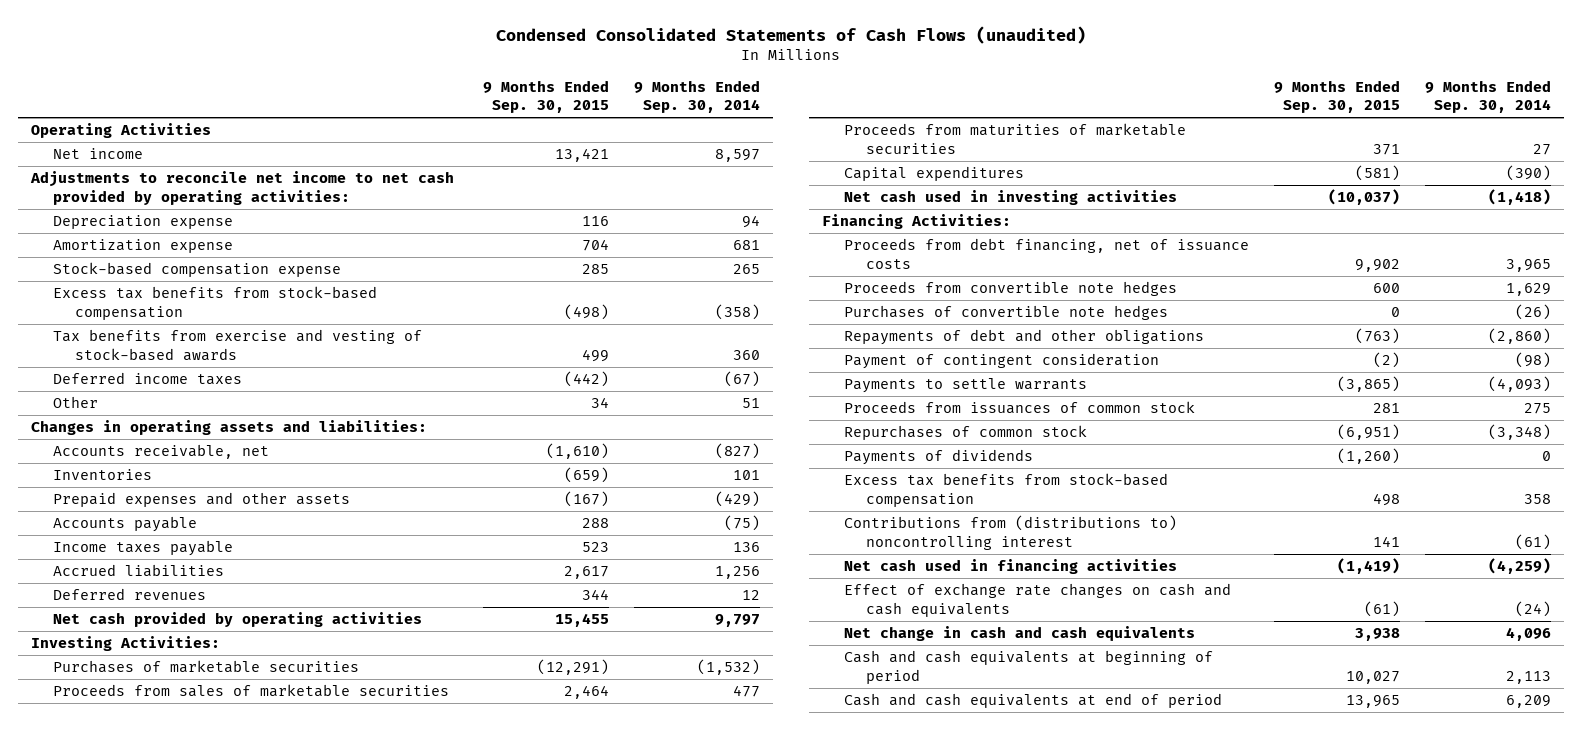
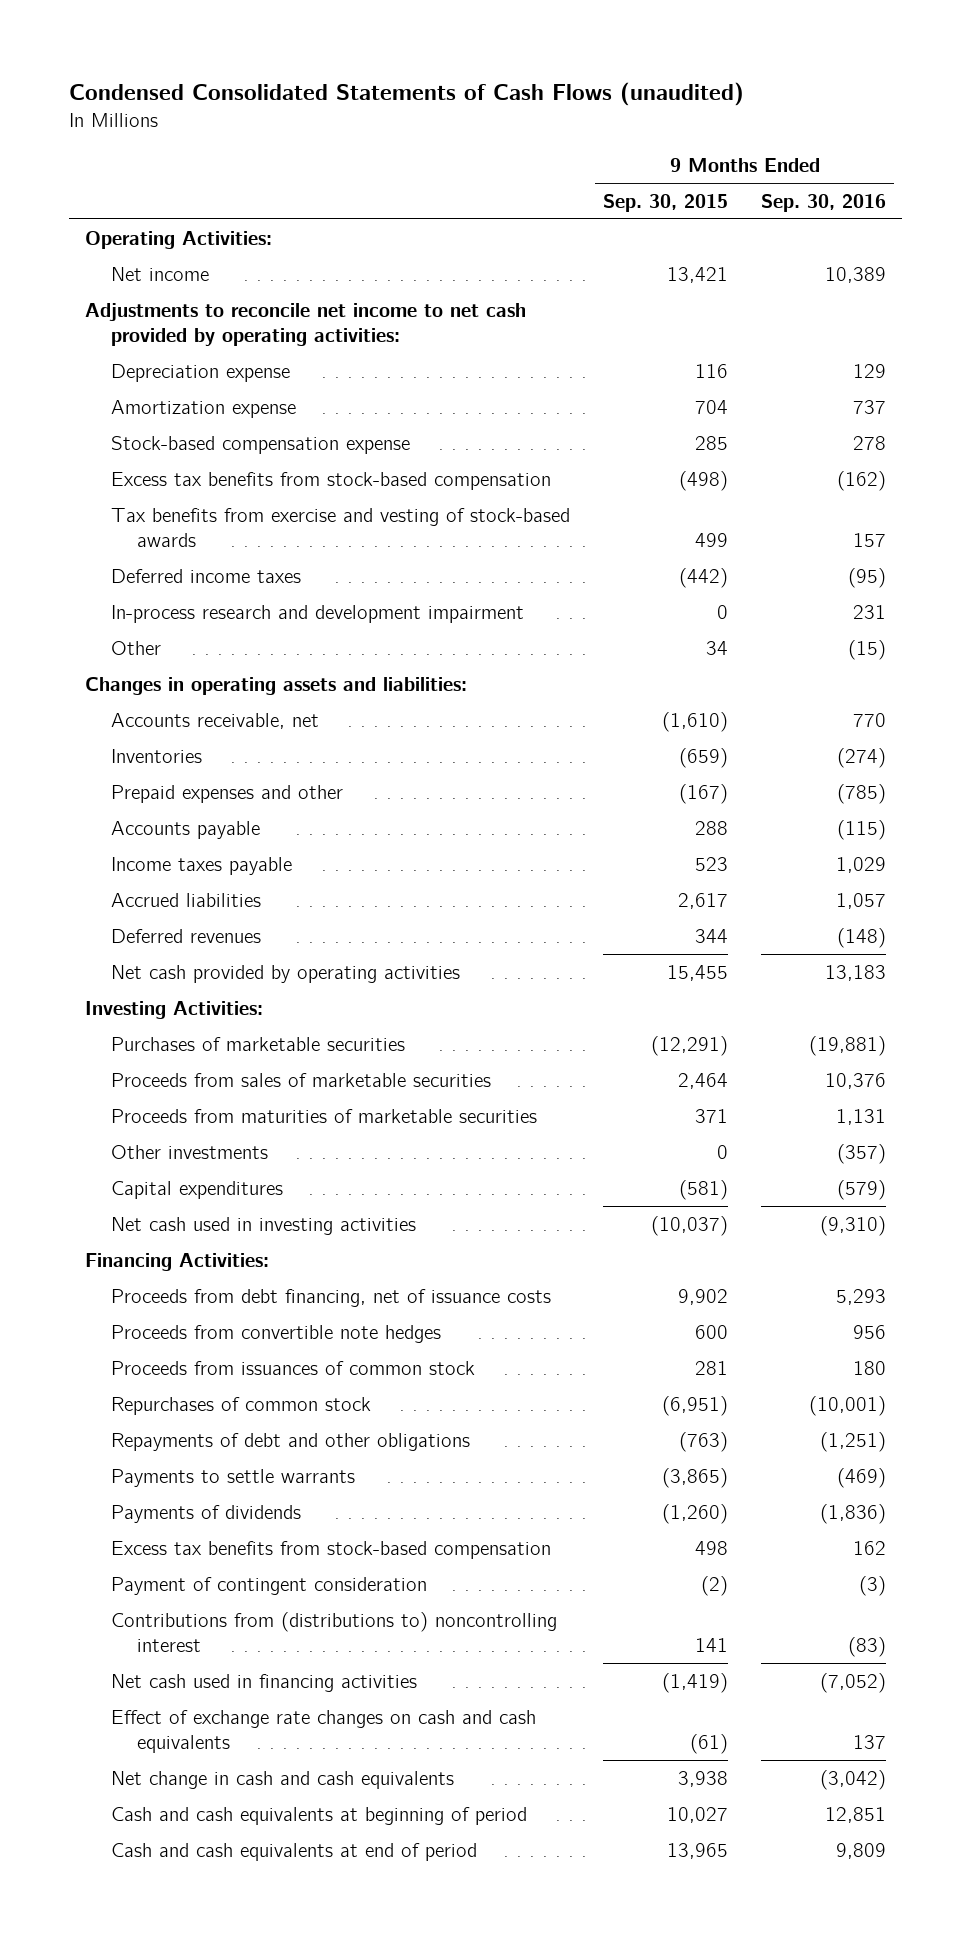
- | 9 Months Ended Sep. 30, 2015 | 9 Months Ended Sep. 30, 2014
+ | 9 Months Ended Sep. 30, 2015 | 9 Months Ended Sep. 30, 2016
- Operating Activities
+ Operating Activities:
+ In-process research and development impairment | 0 | 231
- Prepaid expenses and other assets | (167) | (429)
+ Prepaid expenses and other | (167) | (785)
+ Other investments | 0 | (357)
- Purchases of convertible note hedges | 0 | (26)
moved down: Repayments of debt and other obligations | (763) | (1,251)
moved down: Payments to settle warrants | (3,865) | (469)
moved down: Payment of contingent consideration | (2) | (3)

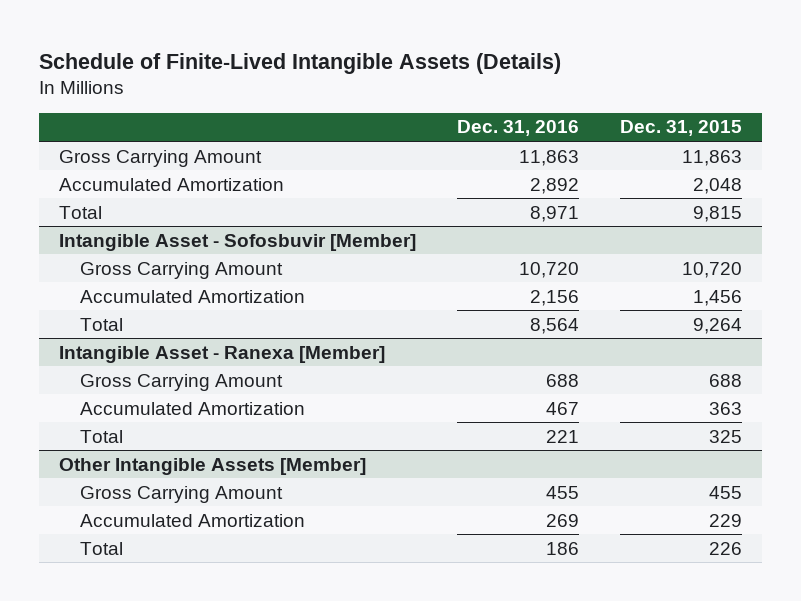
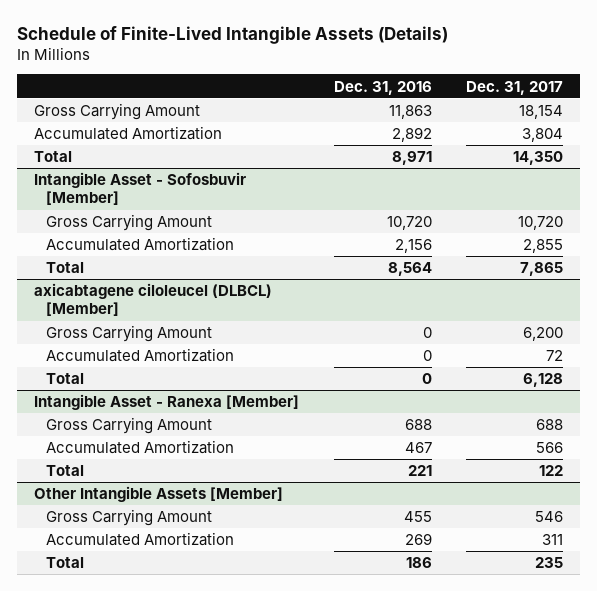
- | Dec. 31, 2016 | Dec. 31, 2015
+ | Dec. 31, 2016 | Dec. 31, 2017
+ axicabtagene ciloleucel (DLBCL) [Member]
+ Gross Carrying Amount | 0 | 6,200
+ Accumulated Amortization | 0 | 72
+ Total | 0 | 6,128

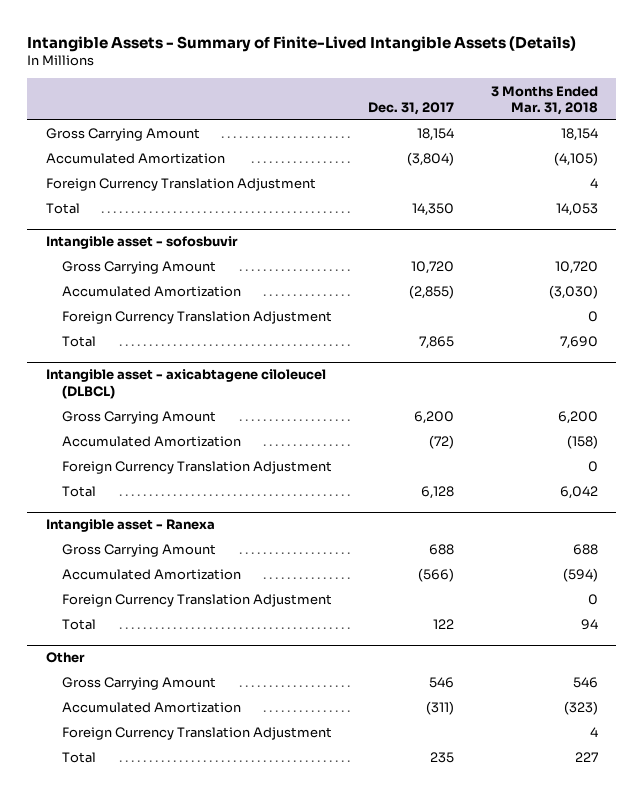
- Schedule of Finite-Lived Intangible Assets (Details)
+ Intangible Assets - Summary of Finite-Lived Intangible Assets (Details)
- | Dec. 31, 2016 | Dec. 31, 2017
+ | Dec. 31, 2017 | 3 Months Ended Mar. 31, 2018
- Accumulated Amortization | 2,892 | 3,804
+ Accumulated Amortization | (3,804) | (4,105)
+ Foreign Currency Translation Adjustment | | 4
- Intangible Asset - Sofosbuvir [Member]
+ Intangible asset - sofosbuvir
- Accumulated Amortization | 2,156 | 2,855
+ Accumulated Amortization | (2,855) | (3,030)
+ Foreign Currency Translation Adjustment | | 0
- axicabtagene ciloleucel (DLBCL) [Member]
+ Intangible asset - axicabtagene ciloleucel (DLBCL)
- Accumulated Amortization | 0 | 72
+ Accumulated Amortization | (72) | (158)
+ Foreign Currency Translation Adjustment | | 0
- Intangible Asset - Ranexa [Member]
+ Intangible asset - Ranexa
- Accumulated Amortization | 467 | 566
+ Accumulated Amortization | (566) | (594)
+ Foreign Currency Translation Adjustment | | 0
- Other Intangible Assets [Member]
+ Other
- Accumulated Amortization | 269 | 311
+ Accumulated Amortization | (311) | (323)
+ Foreign Currency Translation Adjustment | | 4

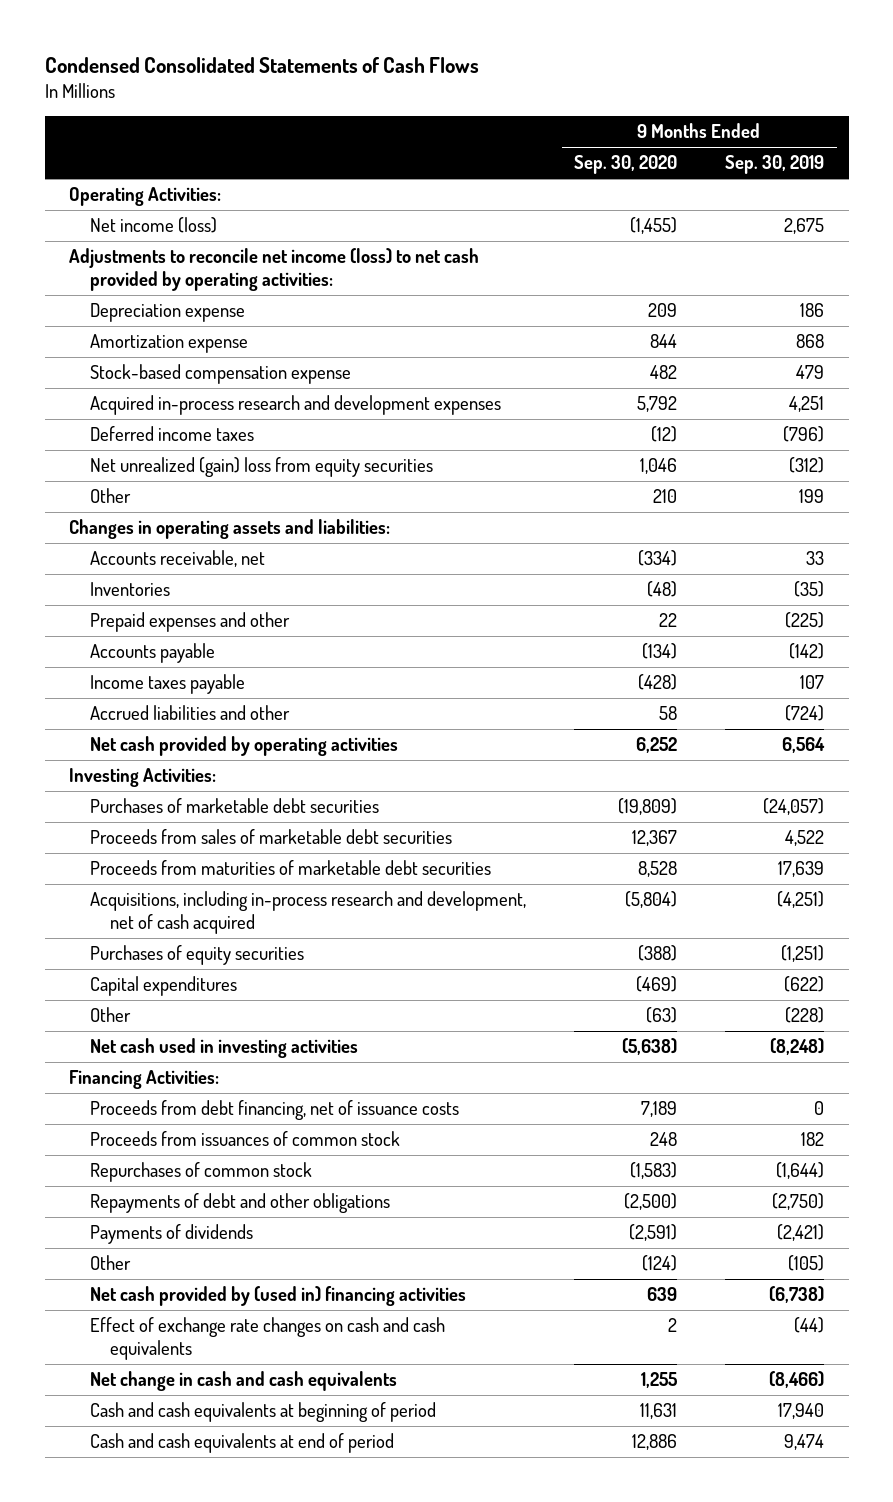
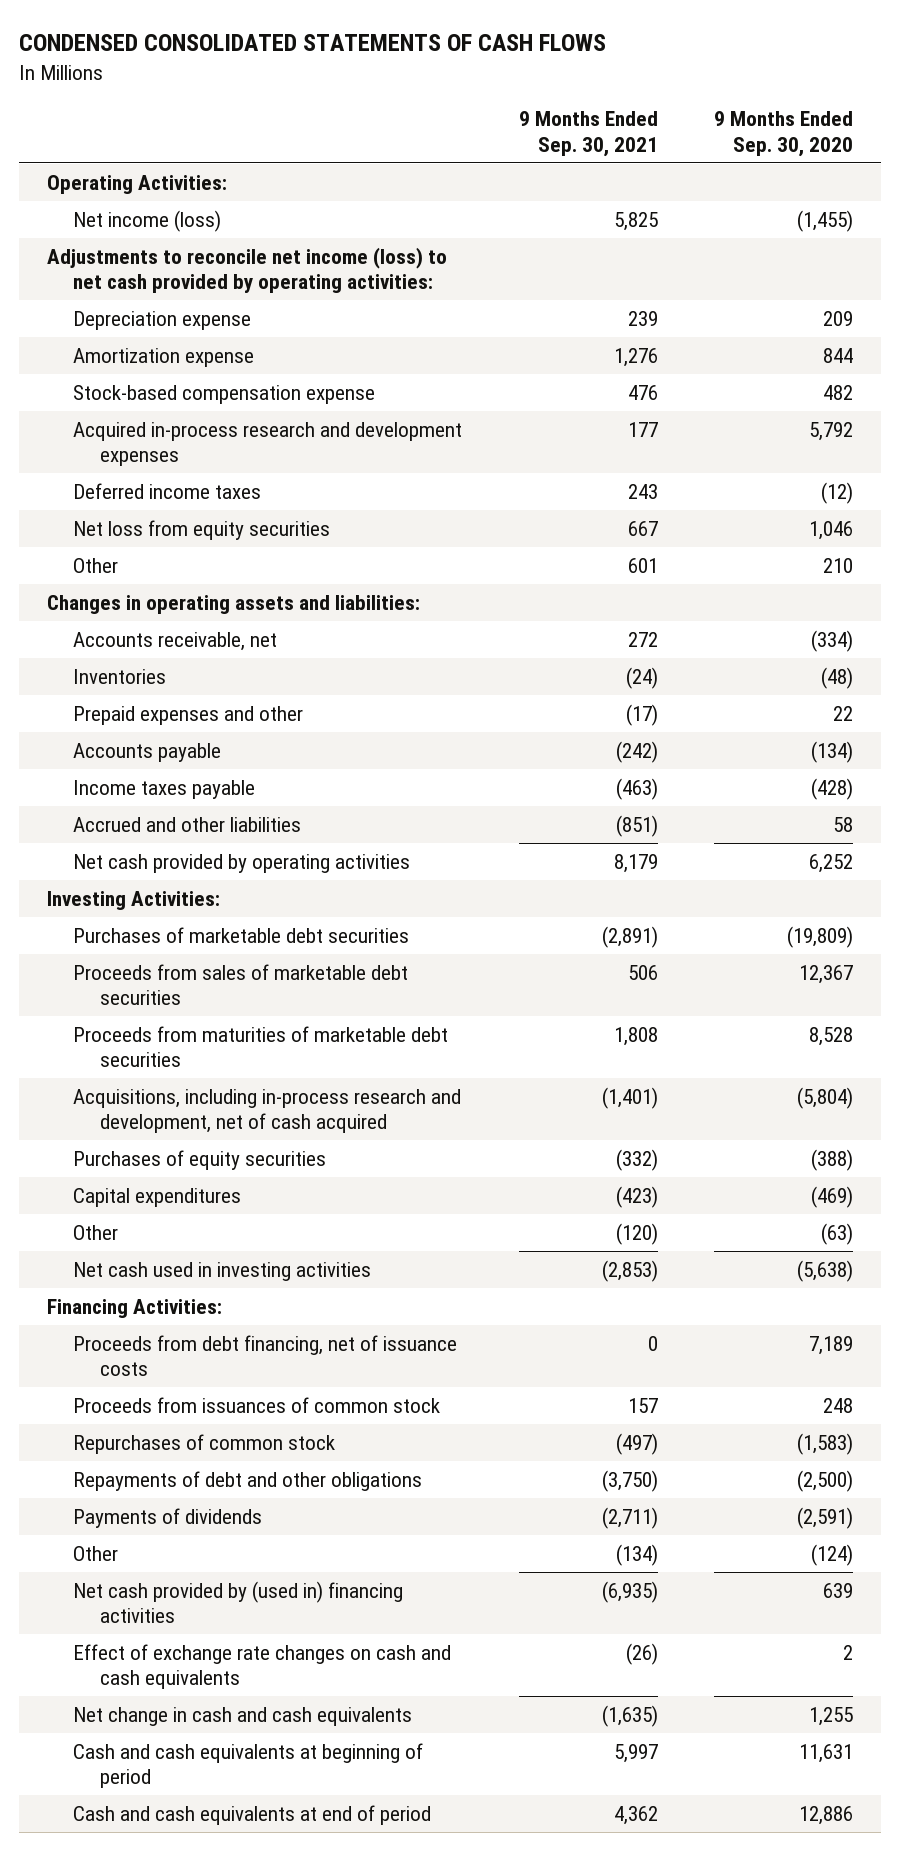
- Condensed Consolidated Statements of Cash Flows
+ CONDENSED CONSOLIDATED STATEMENTS OF CASH FLOWS
- | 9 Months Ended Sep. 30, 2020 | 9 Months Ended Sep. 30, 2019
+ | 9 Months Ended Sep. 30, 2021 | 9 Months Ended Sep. 30, 2020
- Net unrealized (gain) loss from equity securities | 1,046 | (312)
+ Net loss from equity securities | 667 | 1,046
- Accrued liabilities and other | 58 | (724)
+ Accrued and other liabilities | (851) | 58

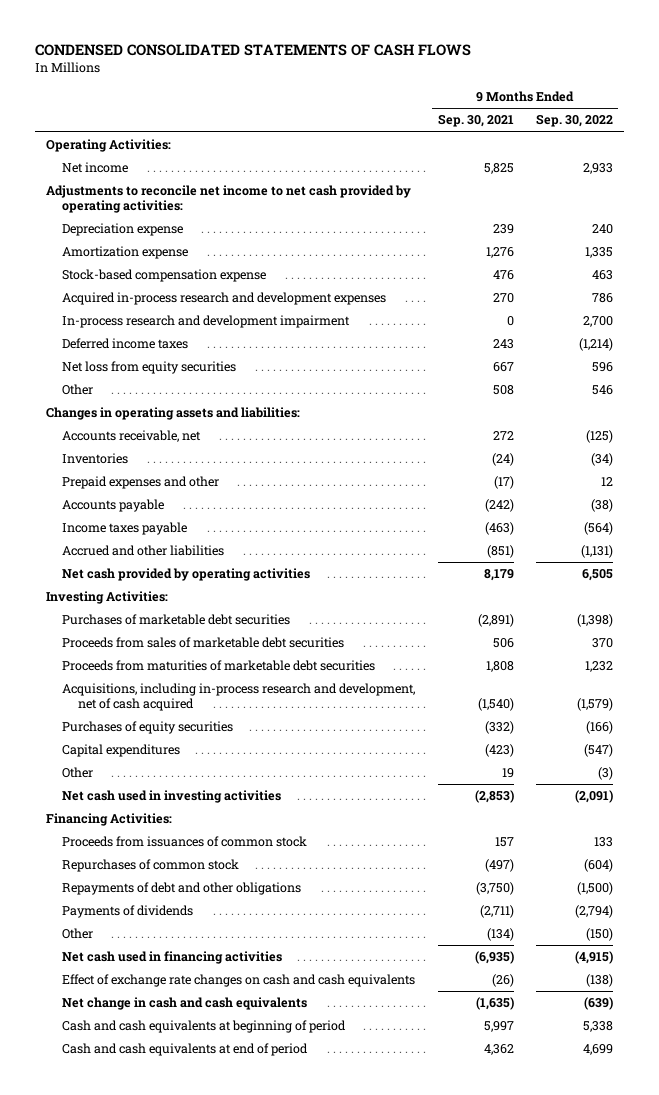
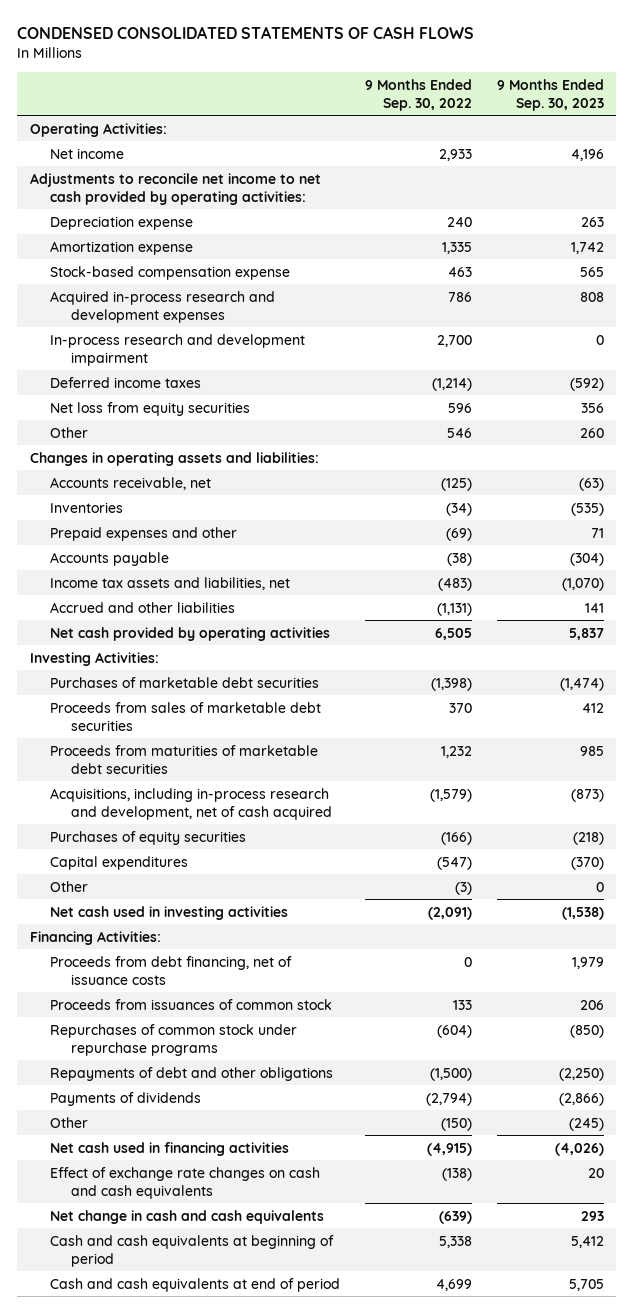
- | 9 Months Ended Sep. 30, 2021 | 9 Months Ended Sep. 30, 2022
+ | 9 Months Ended Sep. 30, 2022 | 9 Months Ended Sep. 30, 2023
- Prepaid expenses and other | (17) | 12
+ Prepaid expenses and other | (69) | 71
- Income taxes payable | (463) | (564)
+ Income tax assets and liabilities, net | (483) | (1,070)
+ Proceeds from debt financing, net of issuance costs | 0 | 1,979
- Repurchases of common stock | (497) | (604)
+ Repurchases of common stock under repurchase programs | (604) | (850)

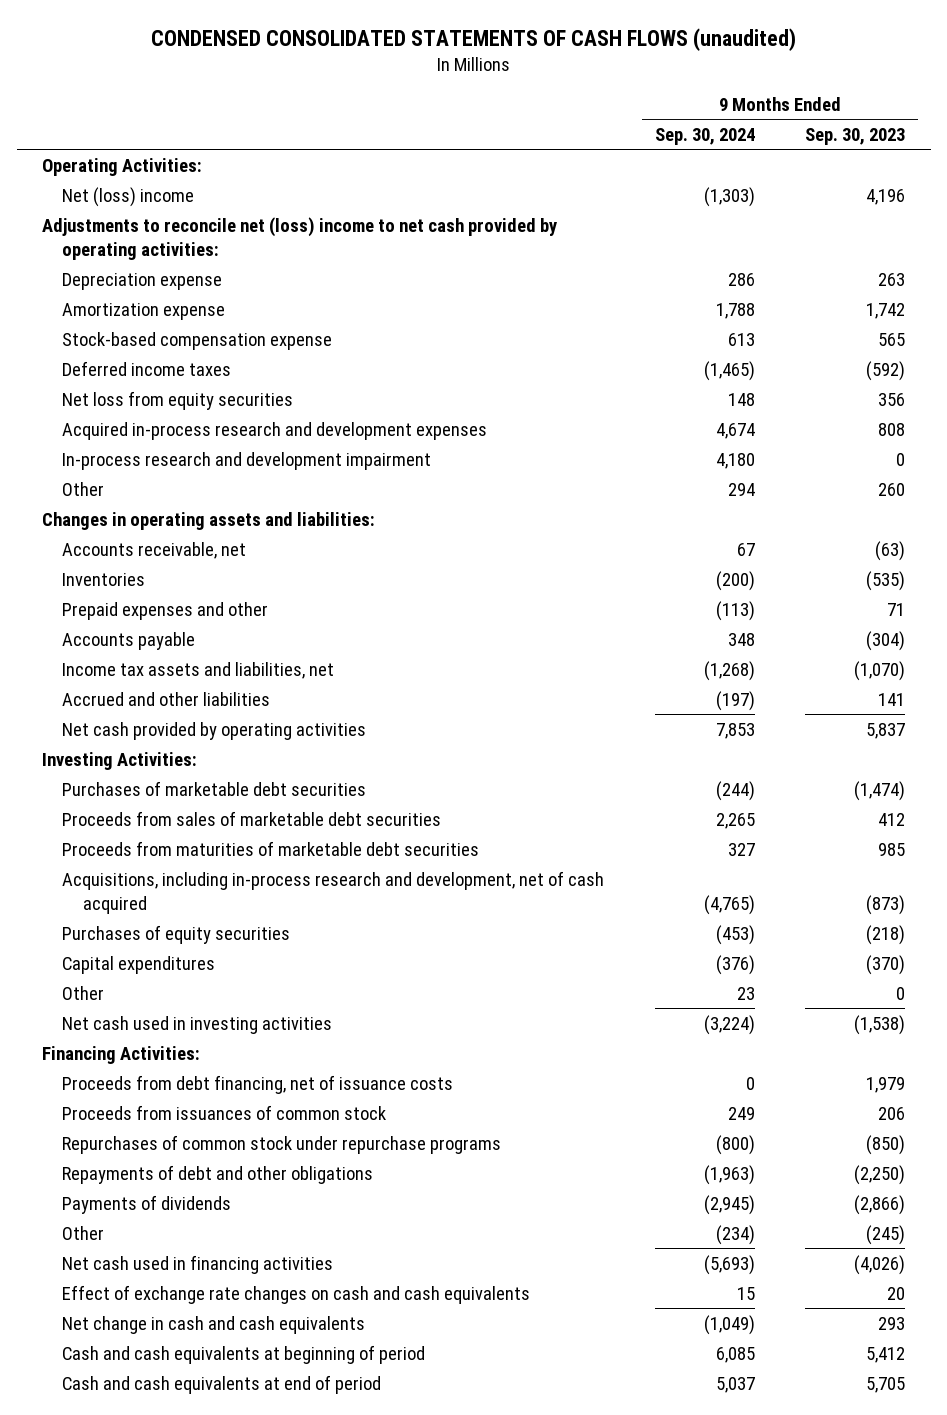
- CONDENSED CONSOLIDATED STATEMENTS OF CASH FLOWS
+ CONDENSED CONSOLIDATED STATEMENTS OF CASH FLOWS (unaudited)
- | 9 Months Ended Sep. 30, 2022 | 9 Months Ended Sep. 30, 2023
+ | 9 Months Ended Sep. 30, 2024 | 9 Months Ended Sep. 30, 2023
- Net income | 2,933 | 4,196
- Adjustments to reconcile net income to net cash provided by operating activities:
+ Net (loss) income | (1,303) | 4,196
+ Adjustments to reconcile net (loss) income to net cash provided by operating activities:
moved down: Acquired in-process research and development expenses | 4,674 | 808
moved down: In-process research and development impairment | 4,180 | 0

